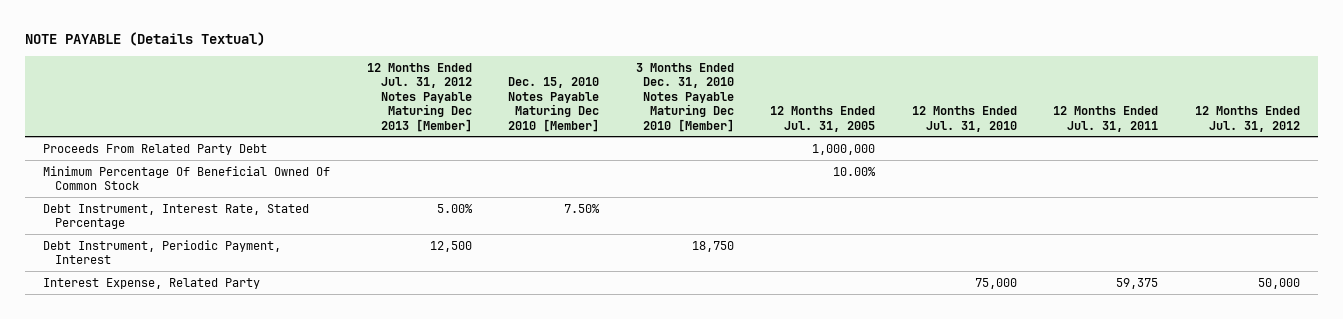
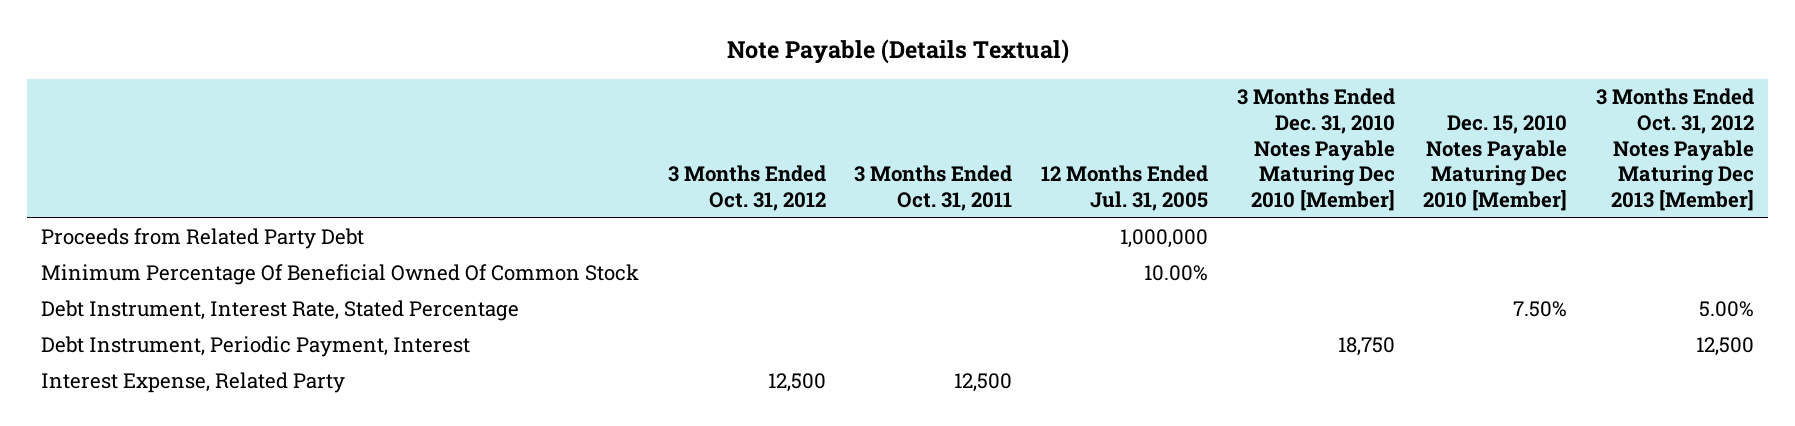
- NOTE PAYABLE (Details Textual)
+ Note Payable (Details Textual)
- | 12 Months Ended Jul. 31, 2012 Notes Payable Maturing Dec 2013 [Member] | Dec. 15, 2010 Notes Payable Maturing Dec 2010 [Member] | 3 Months Ended Dec. 31, 2010 Notes Payable Maturing Dec 2010 [Member] | 12 Months Ended Jul. 31, 2005 | 12 Months Ended Jul. 31, 2010 | 12 Months Ended Jul. 31, 2011 | 12 Months Ended Jul. 31, 2012
+ | 3 Months Ended Oct. 31, 2012 | 3 Months Ended Oct. 31, 2011 | 12 Months Ended Jul. 31, 2005 | 3 Months Ended Dec. 31, 2010 Notes Payable Maturing Dec 2010 [Member] | Dec. 15, 2010 Notes Payable Maturing Dec 2010 [Member] | 3 Months Ended Oct. 31, 2012 Notes Payable Maturing Dec 2013 [Member]
- Proceeds From Related Party Debt | | | | 1,000,000 | | |
+ Proceeds from Related Party Debt | | | 1,000,000 | | |

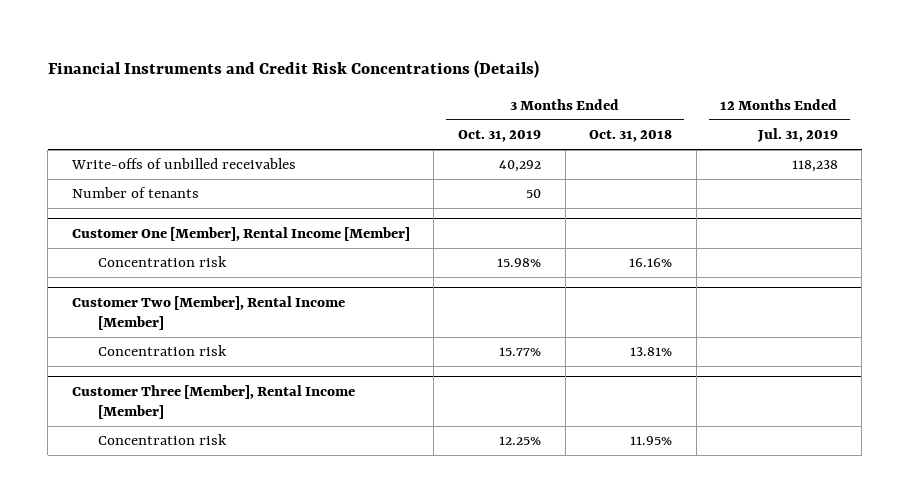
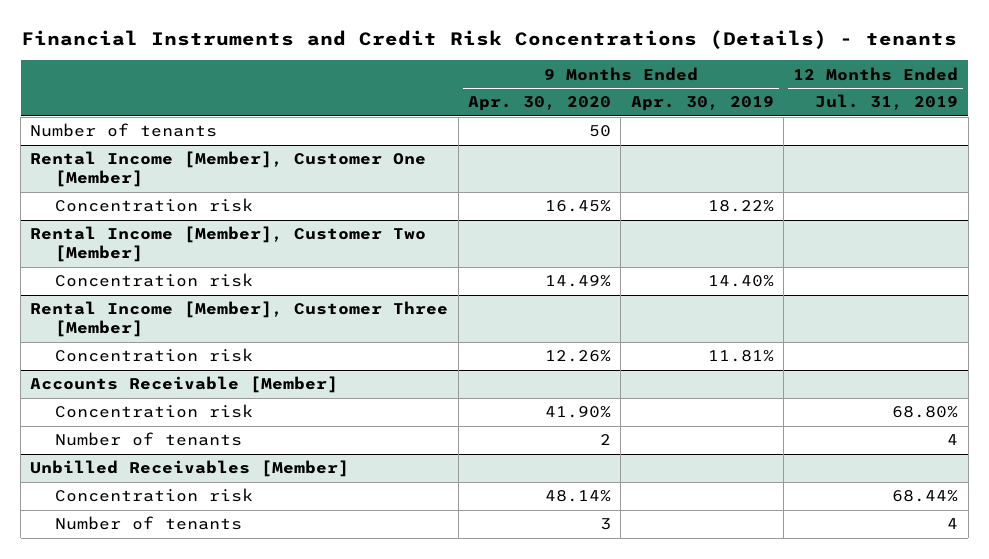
- Financial Instruments and Credit Risk Concentrations (Details)
+ Financial Instruments and Credit Risk Concentrations (Details) - tenants
- | 3 Months Ended Oct. 31, 2019 | 3 Months Ended Oct. 31, 2018 | 12 Months Ended Jul. 31, 2019
+ | 9 Months Ended Apr. 30, 2020 | 9 Months Ended Apr. 30, 2019 | 12 Months Ended Jul. 31, 2019
- Write-offs of unbilled receivables | 40,292 | | 118,238
- Customer One [Member], Rental Income [Member]
+ Rental Income [Member], Customer One [Member]
- Customer Two [Member], Rental Income [Member]
+ Rental Income [Member], Customer Two [Member]
- Customer Three [Member], Rental Income [Member]
+ Rental Income [Member], Customer Three [Member]
+ Accounts Receivable [Member]
+ Concentration risk | 41.90% | | 68.80%
+ Number of tenants | 2 | | 4
+ Unbilled Receivables [Member]
+ Concentration risk | 48.14% | | 68.44%
+ Number of tenants | 3 | | 4

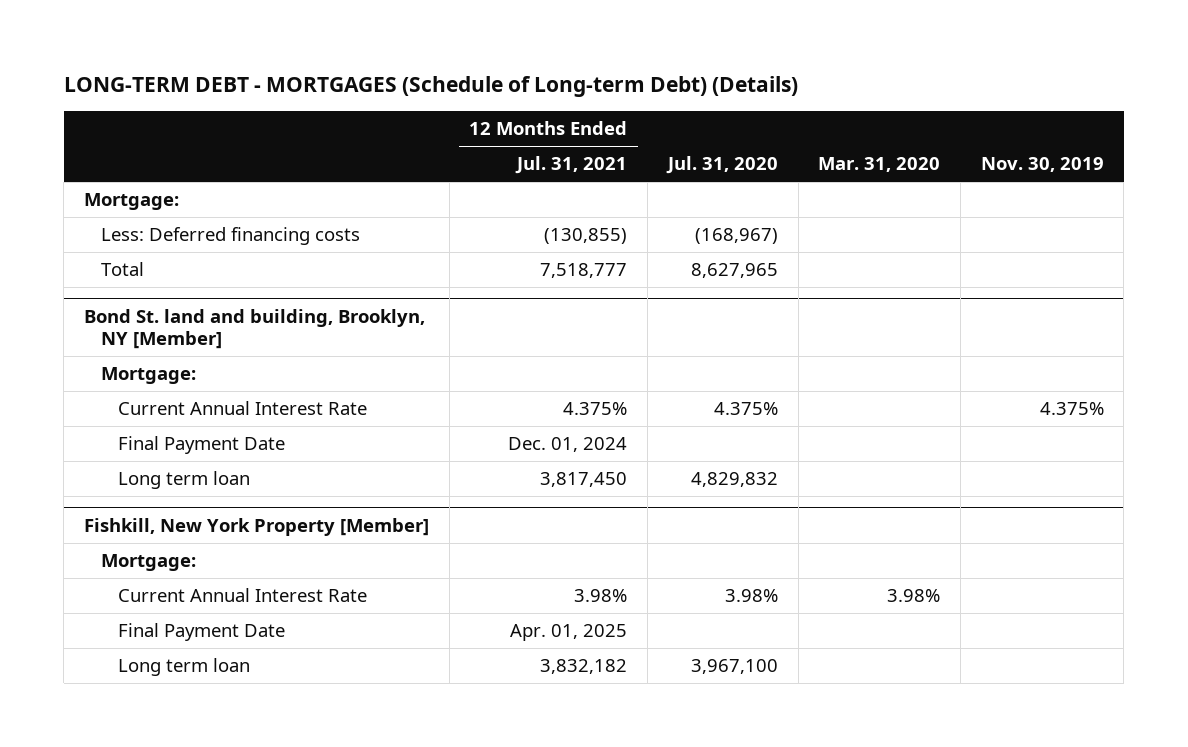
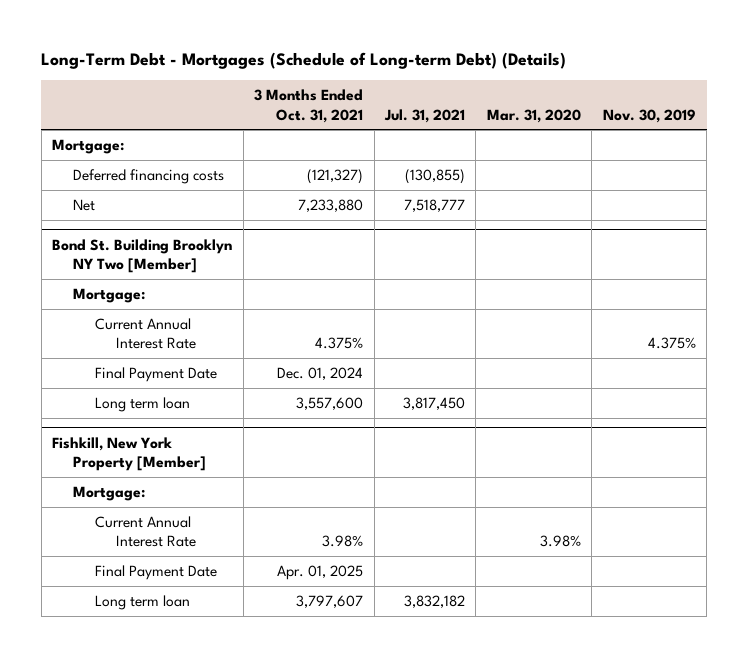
- LONG-TERM DEBT - MORTGAGES (Schedule of Long-term Debt) (Details)
+ Long-Term Debt - Mortgages (Schedule of Long-term Debt) (Details)
- | 12 Months Ended Jul. 31, 2021 | Jul. 31, 2020 | Mar. 31, 2020 | Nov. 30, 2019
+ | 3 Months Ended Oct. 31, 2021 | Jul. 31, 2021 | Mar. 31, 2020 | Nov. 30, 2019
- Less: Deferred financing costs | (130,855) | (168,967) | |
- Total | 7,518,777 | 8,627,965 | |
- Bond St. land and building, Brooklyn, NY [Member]
+ Deferred financing costs | (121,327) | (130,855) | |
+ Net | 7,233,880 | 7,518,777 | |
+ Bond St. Building Brooklyn NY Two [Member]

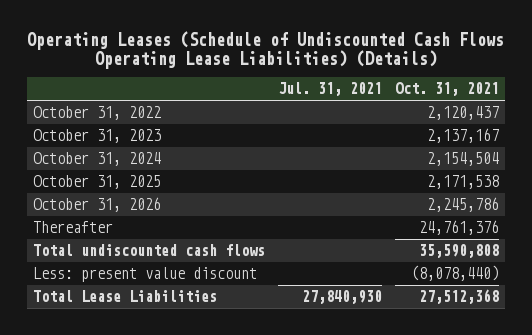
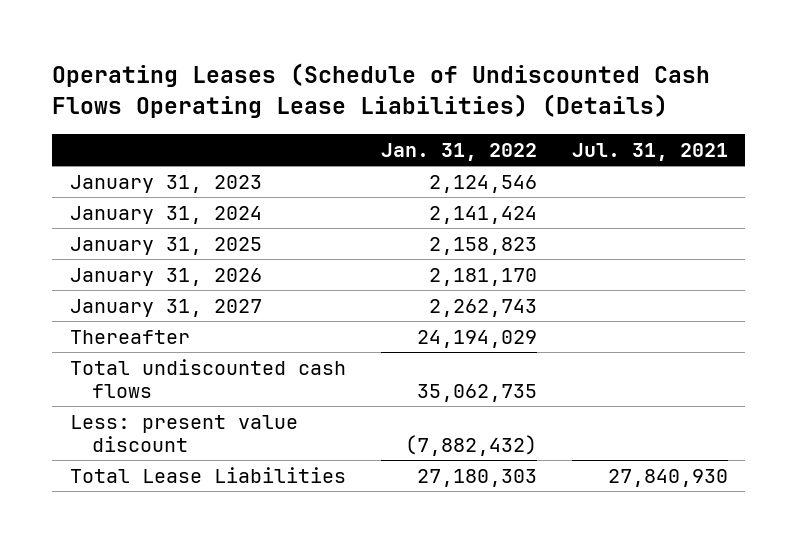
- | Jul. 31, 2021 | Oct. 31, 2021
+ | Jan. 31, 2022 | Jul. 31, 2021
- October 31, 2022 | | 2,120,437
- October 31, 2023 | | 2,137,167
- October 31, 2024 | | 2,154,504
- October 31, 2025 | | 2,171,538
- October 31, 2026 | | 2,245,786
+ January 31, 2023 | 2,124,546 |
+ January 31, 2024 | 2,141,424 |
+ January 31, 2025 | 2,158,823 |
+ January 31, 2026 | 2,181,170 |
+ January 31, 2027 | 2,262,743 |

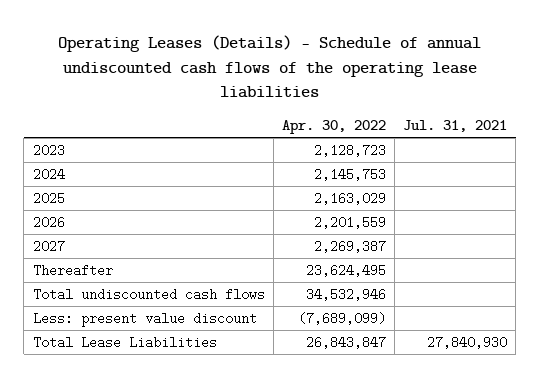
- Operating Leases (Schedule of Undiscounted Cash Flows Operating Lease Liabilities) (Details)
+ Operating Leases (Details) - Schedule of annual undiscounted cash flows of the operating lease liabilities
- | Jan. 31, 2022 | Jul. 31, 2021
+ | Apr. 30, 2022 | Jul. 31, 2021
- January 31, 2023 | 2,124,546 |
- January 31, 2024 | 2,141,424 |
- January 31, 2025 | 2,158,823 |
- January 31, 2026 | 2,181,170 |
- January 31, 2027 | 2,262,743 |
+ 2023 | 2,128,723 |
+ 2024 | 2,145,753 |
+ 2025 | 2,163,029 |
+ 2026 | 2,201,559 |
+ 2027 | 2,269,387 |

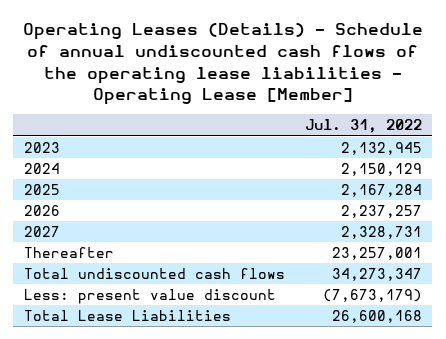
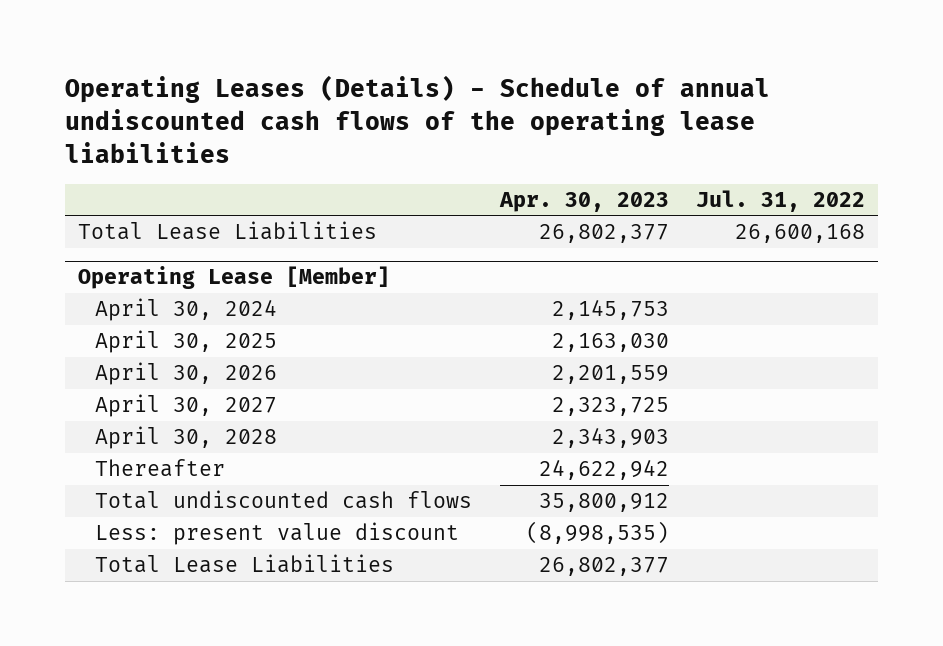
- Operating Leases (Details) - Schedule of annual undiscounted cash flows of the operating lease liabilities - Operating Lease [Member]
+ Operating Leases (Details) - Schedule of annual undiscounted cash flows of the operating lease liabilities
- | Jul. 31, 2022
+ | Apr. 30, 2023 | Jul. 31, 2022
- 2023 | 2,132,945
- 2024 | 2,150,129
- 2025 | 2,167,284
- 2026 | 2,237,257
- 2027 | 2,328,731
- Thereafter | 23,257,001
- Total undiscounted cash flows | 34,273,347
- Less: present value discount | (7,673,179)
+ Operating Lease [Member]
+ April 30, 2024 | 2,145,753 |
+ April 30, 2025 | 2,163,030 |
+ April 30, 2026 | 2,201,559 |
+ April 30, 2027 | 2,323,725 |
+ April 30, 2028 | 2,343,903 |
+ Thereafter | 24,622,942 |
+ Total undiscounted cash flows | 35,800,912 |
+ Less: present value discount | (8,998,535) |
+ Total Lease Liabilities | 26,802,377 |

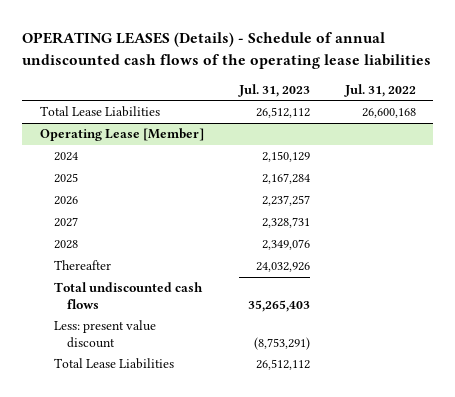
- Operating Leases (Details) - Schedule of annual undiscounted cash flows of the operating lease liabilities
+ OPERATING LEASES (Details) - Schedule of annual undiscounted cash flows of the operating lease liabilities
- | Apr. 30, 2023 | Jul. 31, 2022
+ | Jul. 31, 2023 | Jul. 31, 2022
@ Operating Lease [Member]
- April 30, 2024 | 2,145,753 |
- April 30, 2025 | 2,163,030 |
- April 30, 2026 | 2,201,559 |
- April 30, 2027 | 2,323,725 |
- April 30, 2028 | 2,343,903 |
+ 2024 | 2,150,129 |
+ 2025 | 2,167,284 |
+ 2026 | 2,237,257 |
+ 2027 | 2,328,731 |
+ 2028 | 2,349,076 |

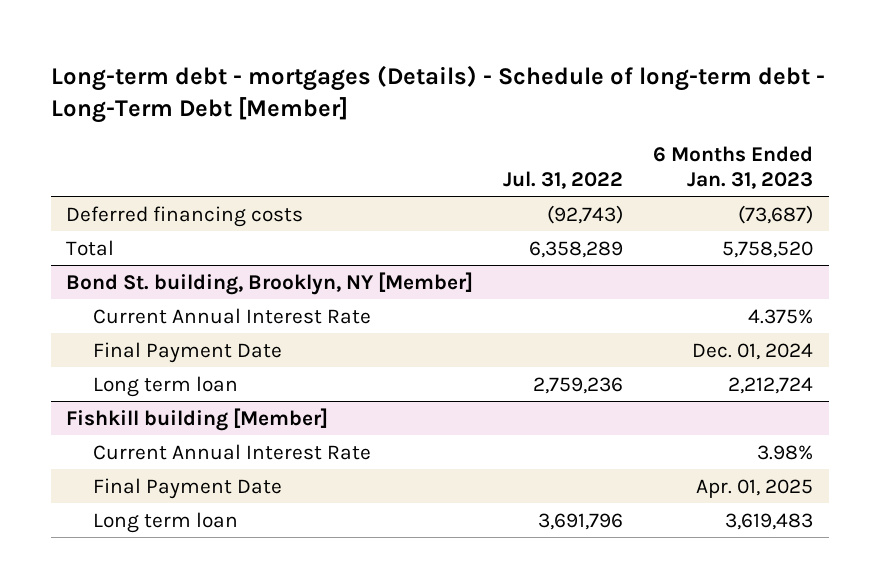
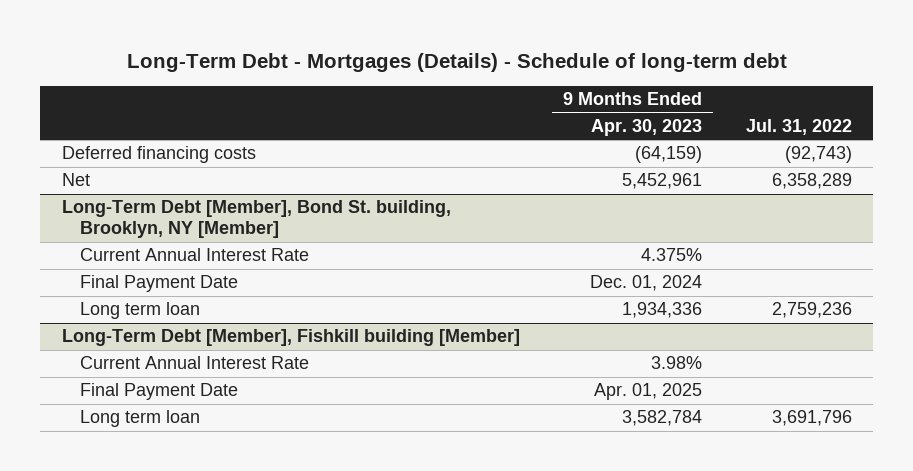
- Long-term debt - mortgages (Details) - Schedule of long-term debt - Long-Term Debt [Member]
+ Long-Term Debt - Mortgages (Details) - Schedule of long-term debt
- | Jul. 31, 2022 | 6 Months Ended Jan. 31, 2023
+ | 9 Months Ended Apr. 30, 2023 | Jul. 31, 2022
- Total | 6,358,289 | 5,758,520
- Bond St. building, Brooklyn, NY [Member]
+ Net | 5,452,961 | 6,358,289
+ Long-Term Debt [Member], Bond St. building, Brooklyn, NY [Member]
- Fishkill building [Member]
+ Long-Term Debt [Member], Fishkill building [Member]

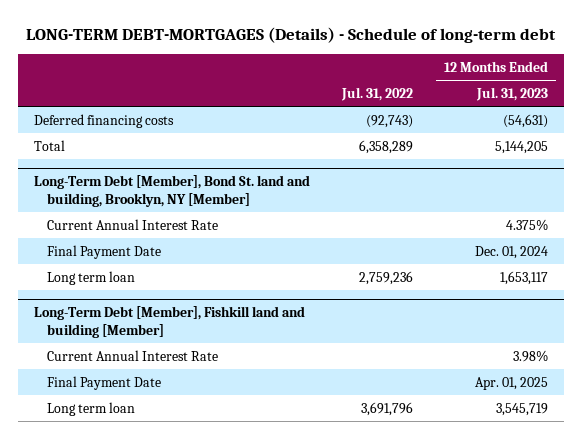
- Long-Term Debt - Mortgages (Details) - Schedule of long-term debt
+ LONG-TERM DEBT-MORTGAGES (Details) - Schedule of long-term debt
- | 9 Months Ended Apr. 30, 2023 | Jul. 31, 2022
+ | Jul. 31, 2022 | 12 Months Ended Jul. 31, 2023
- Net | 5,452,961 | 6,358,289
- Long-Term Debt [Member], Bond St. building, Brooklyn, NY [Member]
+ Total | 6,358,289 | 5,144,205
+ Long-Term Debt [Member], Bond St. land and building, Brooklyn, NY [Member]
- Long-Term Debt [Member], Fishkill building [Member]
+ Long-Term Debt [Member], Fishkill land and building [Member]

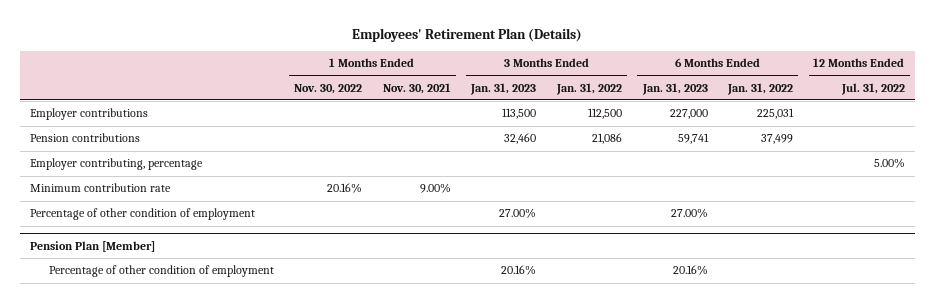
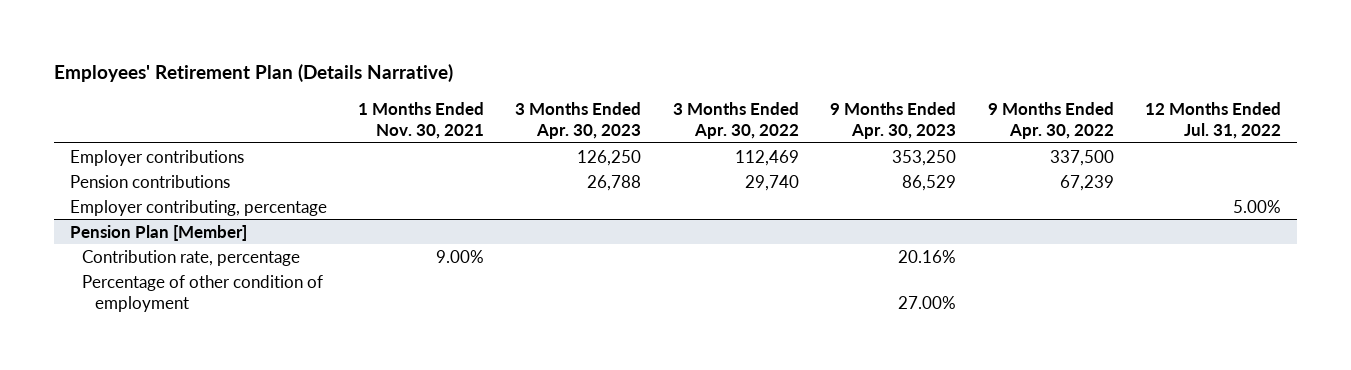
- Employees' Retirement Plan (Details)
+ Employees' Retirement Plan (Details Narrative)
- | 1 Months Ended Nov. 30, 2022 | 1 Months Ended Nov. 30, 2021 | 3 Months Ended Jan. 31, 2023 | 3 Months Ended Jan. 31, 2022 | 6 Months Ended Jan. 31, 2023 | 6 Months Ended Jan. 31, 2022 | 12 Months Ended Jul. 31, 2022
+ | 1 Months Ended Nov. 30, 2021 | 3 Months Ended Apr. 30, 2023 | 3 Months Ended Apr. 30, 2022 | 9 Months Ended Apr. 30, 2023 | 9 Months Ended Apr. 30, 2022 | 12 Months Ended Jul. 31, 2022
- Minimum contribution rate | 20.16% | 9.00% | | | | |
- Percentage of other condition of employment | | | 27.00% | | 27.00% | |
@ Pension Plan [Member]
+ Contribution rate, percentage | 9.00% | | | 20.16% | |

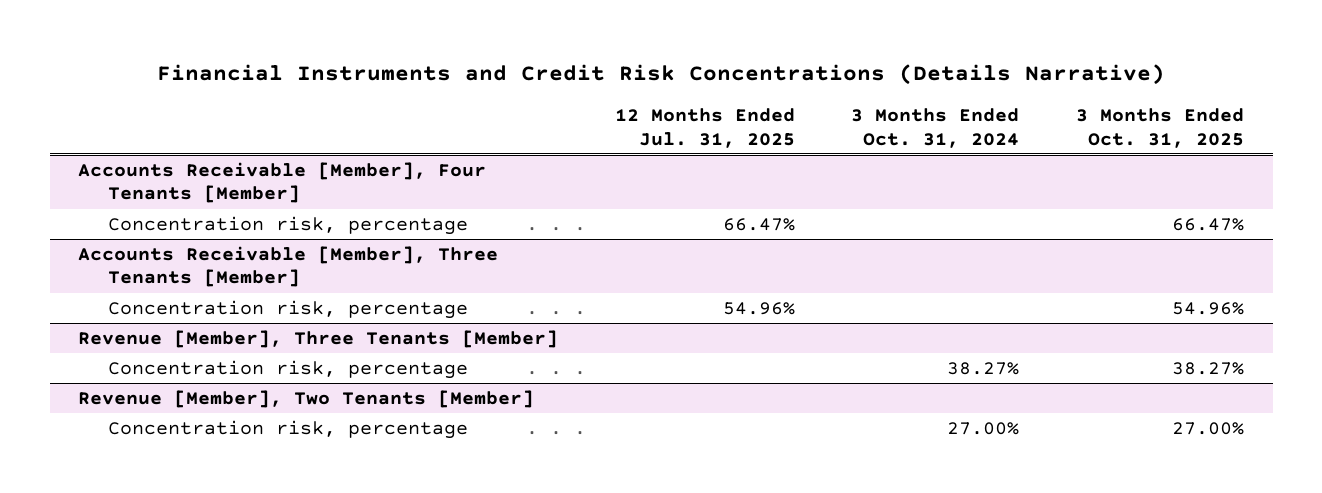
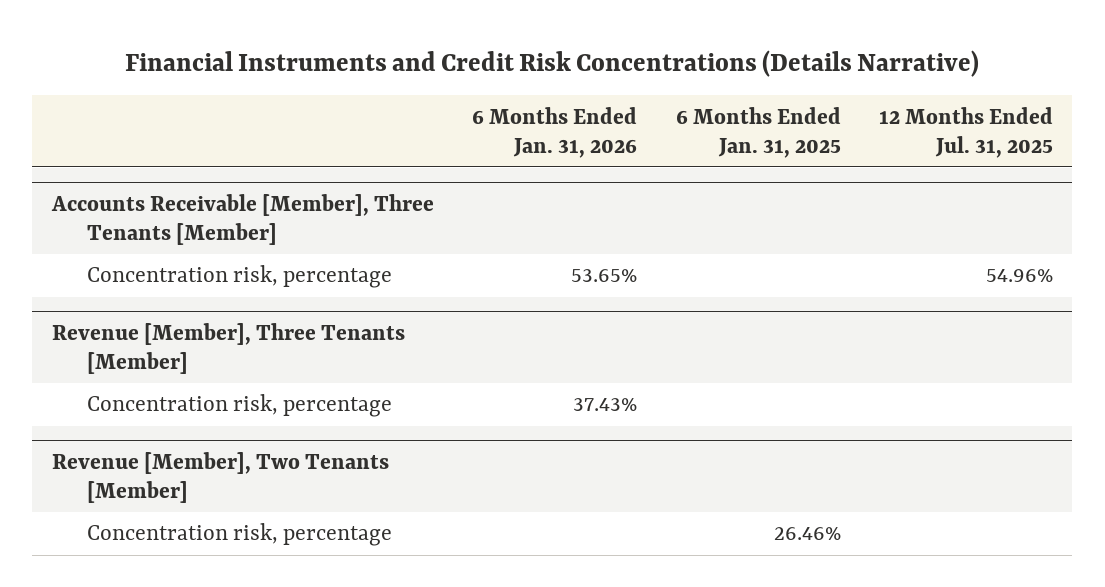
- | 12 Months Ended Jul. 31, 2025 | 3 Months Ended Oct. 31, 2024 | 3 Months Ended Oct. 31, 2025
+ | 6 Months Ended Jan. 31, 2026 | 6 Months Ended Jan. 31, 2025 | 12 Months Ended Jul. 31, 2025
- Accounts Receivable [Member], Four Tenants [Member]
- Concentration risk, percentage | 66.47% | | 66.47%

